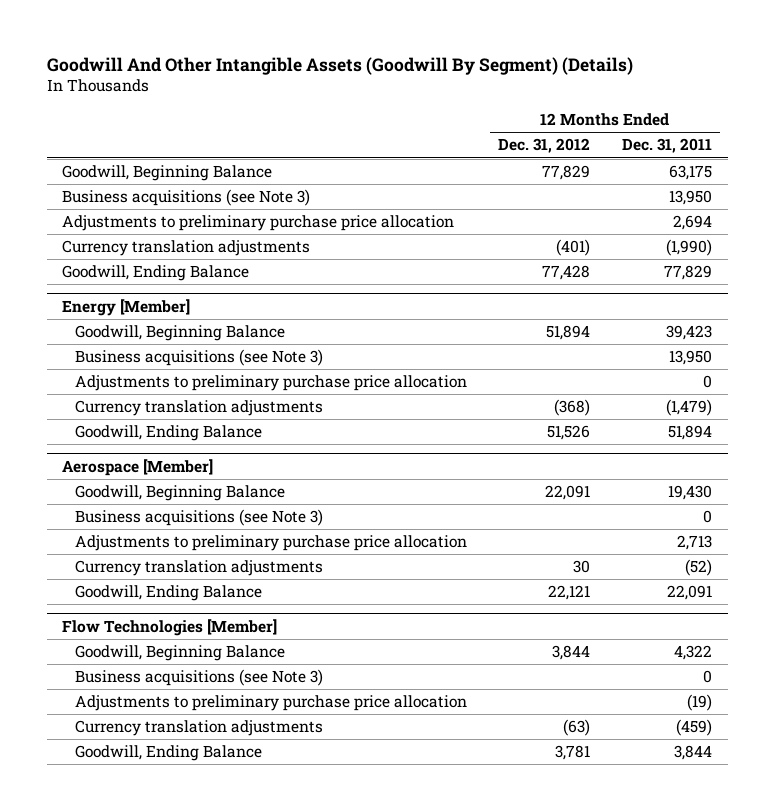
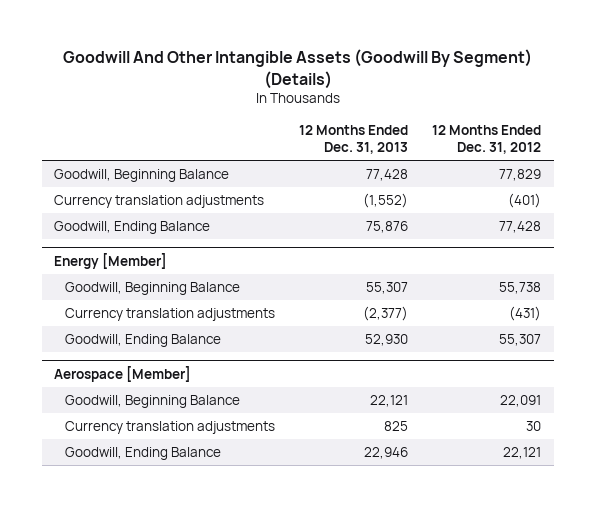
- | 12 Months Ended Dec. 31, 2012 | 12 Months Ended Dec. 31, 2011
+ | 12 Months Ended Dec. 31, 2013 | 12 Months Ended Dec. 31, 2012
- Business acquisitions (see Note 3) | | 13,950
- Adjustments to preliminary purchase price allocation | | 2,694
@ Energy [Member]
- Goodwill, Beginning Balance | 51,894 | 39,423
- Business acquisitions (see Note 3) | | 13,950
- Adjustments to preliminary purchase price allocation | | 0
- Currency translation adjustments | (368) | (1,479)
- Goodwill, Ending Balance | 51,526 | 51,894
+ Goodwill, Beginning Balance | 55,307 | 55,738
+ Currency translation adjustments | (2,377) | (431)
+ Goodwill, Ending Balance | 52,930 | 55,307
@ Aerospace [Member]
- Business acquisitions (see Note 3) | | 0
- Adjustments to preliminary purchase price allocation | | 2,713
- Flow Technologies [Member]
- Goodwill, Beginning Balance | 3,844 | 4,322
- Business acquisitions (see Note 3) | | 0
- Adjustments to preliminary purchase price allocation | | (19)
- Currency translation adjustments | (63) | (459)
- Goodwill, Ending Balance | 3,781 | 3,844

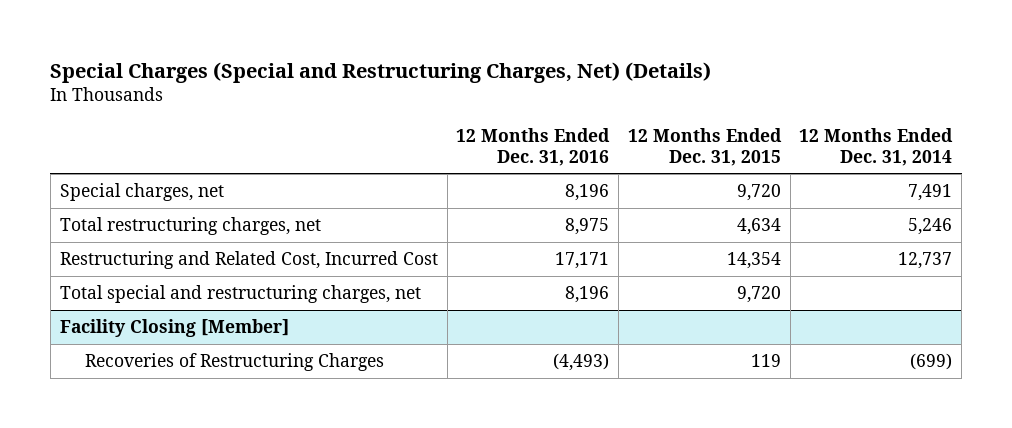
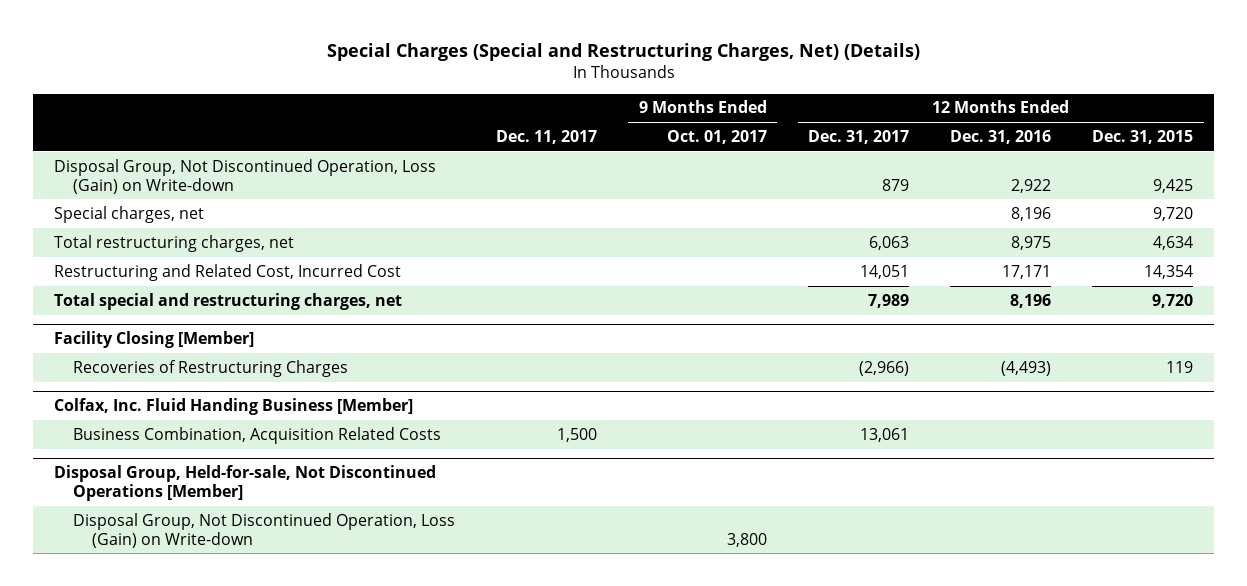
- | 12 Months Ended Dec. 31, 2016 | 12 Months Ended Dec. 31, 2015 | 12 Months Ended Dec. 31, 2014
+ | Dec. 11, 2017 | 9 Months Ended Oct. 01, 2017 | 12 Months Ended Dec. 31, 2017 | 12 Months Ended Dec. 31, 2016 | 12 Months Ended Dec. 31, 2015
+ Disposal Group, Not Discontinued Operation, Loss (Gain) on Write-down | | | 879 | 2,922 | 9,425
+ Colfax, Inc. Fluid Handing Business [Member]
+ Business Combination, Acquisition Related Costs | 1,500 | | 13,061 | |
+ Disposal Group, Held-for-sale, Not Discontinued Operations [Member]
+ Disposal Group, Not Discontinued Operation, Loss (Gain) on Write-down | | 3,800 | | |

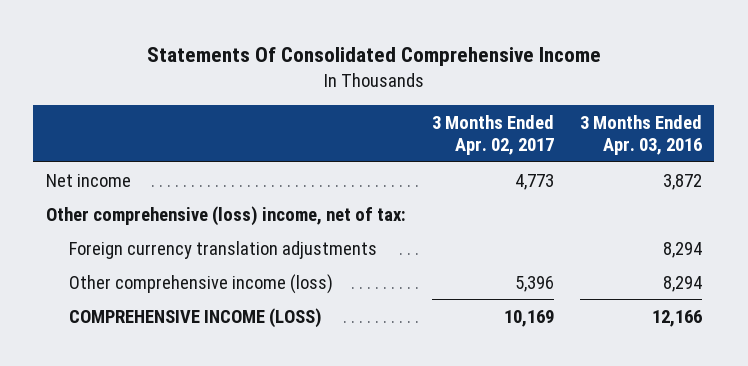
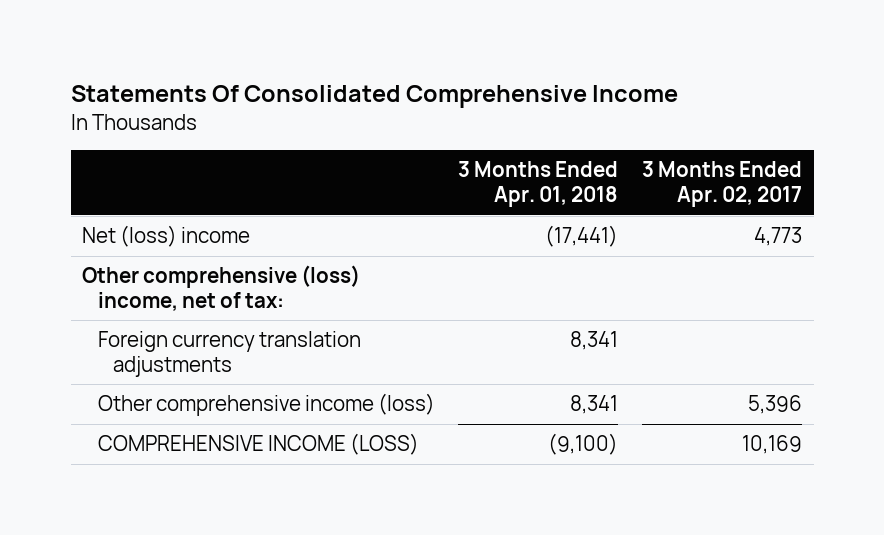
- | 3 Months Ended Apr. 02, 2017 | 3 Months Ended Apr. 03, 2016
+ | 3 Months Ended Apr. 01, 2018 | 3 Months Ended Apr. 02, 2017
- Net income | 4,773 | 3,872
+ Net (loss) income | (17,441) | 4,773

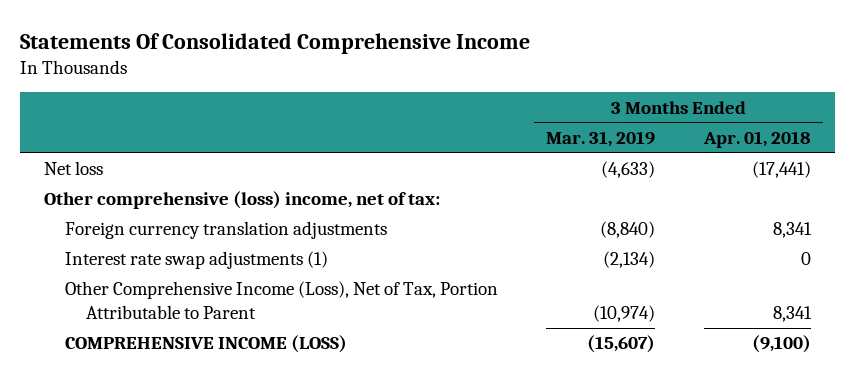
- | 3 Months Ended Apr. 01, 2018 | 3 Months Ended Apr. 02, 2017
+ | 3 Months Ended Mar. 31, 2019 | 3 Months Ended Apr. 01, 2018
- Net (loss) income | (17,441) | 4,773
+ Net loss | (4,633) | (17,441)
- Other comprehensive income (loss) | 8,341 | 5,396
+ Interest rate swap adjustments (1) | (2,134) | 0
+ Other Comprehensive Income (Loss), Net of Tax, Portion Attributable to Parent | (10,974) | 8,341

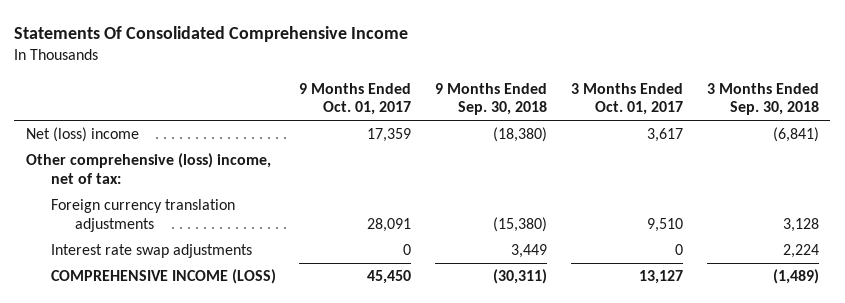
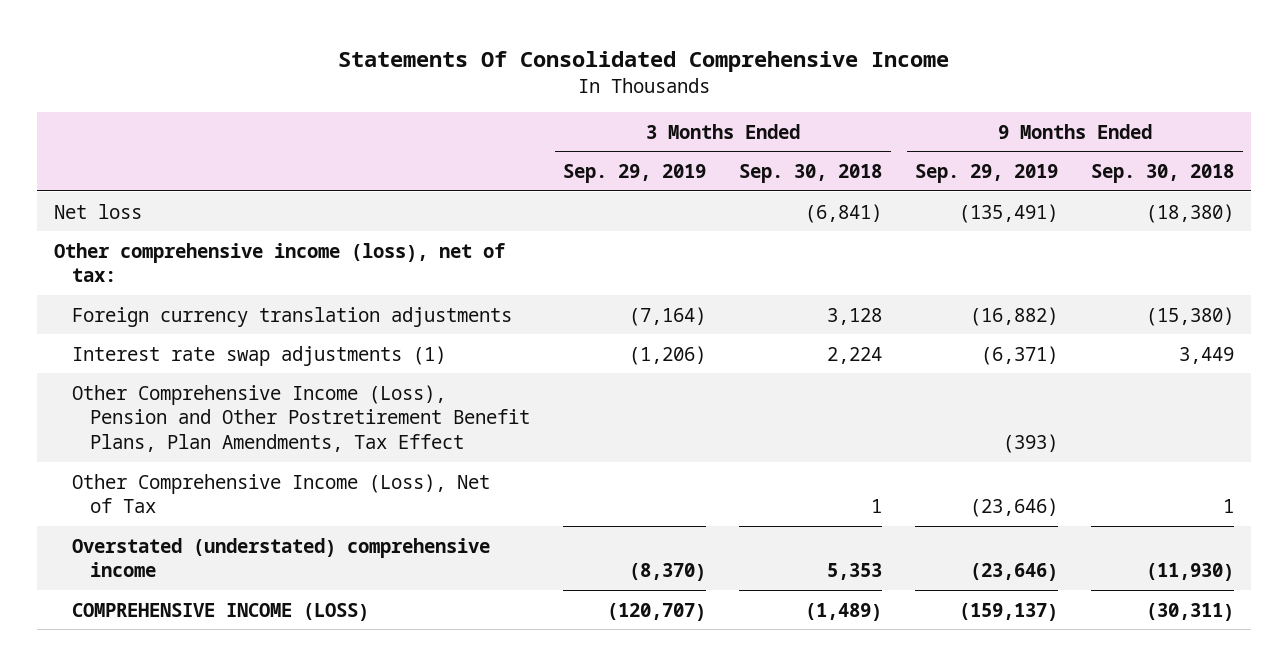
- | 9 Months Ended Oct. 01, 2017 | 9 Months Ended Sep. 30, 2018 | 3 Months Ended Oct. 01, 2017 | 3 Months Ended Sep. 30, 2018
+ | 3 Months Ended Sep. 29, 2019 | 3 Months Ended Sep. 30, 2018 | 9 Months Ended Sep. 29, 2019 | 9 Months Ended Sep. 30, 2018
- Net (loss) income | 17,359 | (18,380) | 3,617 | (6,841)
- Other comprehensive (loss) income, net of tax:
+ Net loss | | (6,841) | (135,491) | (18,380)
+ Other comprehensive income (loss), net of tax:
- Interest rate swap adjustments | 0 | 3,449 | 0 | 2,224
+ Interest rate swap adjustments (1) | (1,206) | 2,224 | (6,371) | 3,449
+ Other Comprehensive Income (Loss), Pension and Other Postretirement Benefit Plans, Plan Amendments, Tax Effect | | | (393) |
+ Other Comprehensive Income (Loss), Net of Tax | | 1 | (23,646) | 1
+ Overstated (understated) comprehensive income | (8,370) | 5,353 | (23,646) | (11,930)

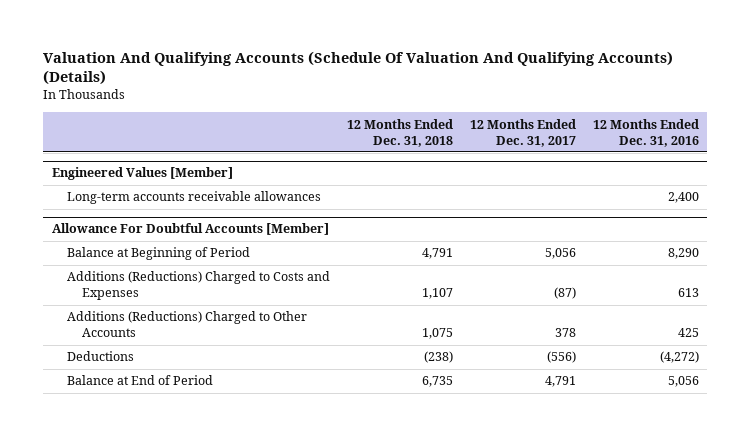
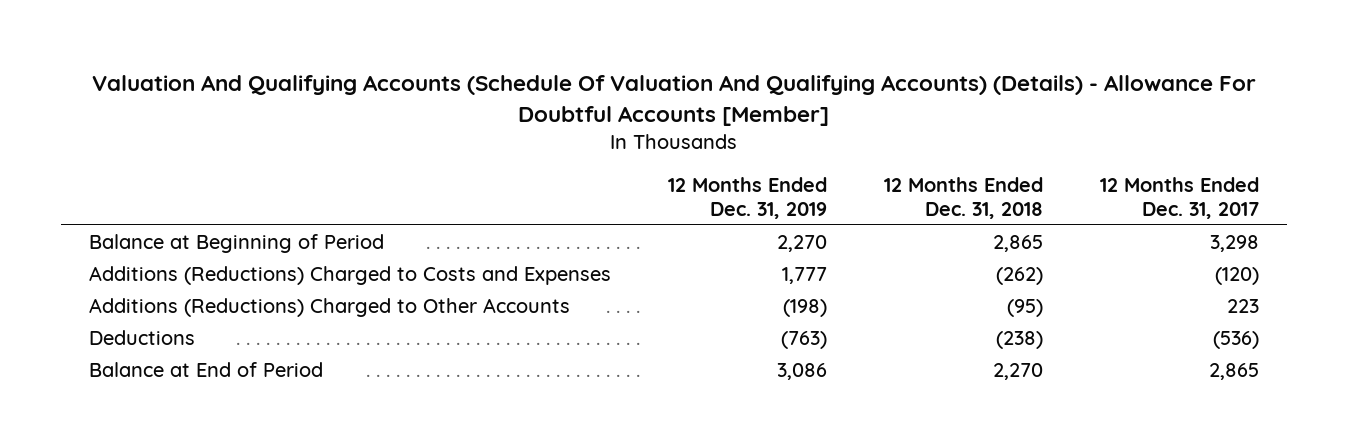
- Valuation And Qualifying Accounts (Schedule Of Valuation And Qualifying Accounts) (Details)
+ Valuation And Qualifying Accounts (Schedule Of Valuation And Qualifying Accounts) (Details) - Allowance For Doubtful Accounts [Member]
- | 12 Months Ended Dec. 31, 2018 | 12 Months Ended Dec. 31, 2017 | 12 Months Ended Dec. 31, 2016
+ | 12 Months Ended Dec. 31, 2019 | 12 Months Ended Dec. 31, 2018 | 12 Months Ended Dec. 31, 2017
- Engineered Values [Member]
- Long-term accounts receivable allowances | | | 2,400
- Allowance For Doubtful Accounts [Member]
- Balance at Beginning of Period | 4,791 | 5,056 | 8,290
- Additions (Reductions) Charged to Costs and Expenses | 1,107 | (87) | 613
- Additions (Reductions) Charged to Other Accounts | 1,075 | 378 | 425
- Deductions | (238) | (556) | (4,272)
- Balance at End of Period | 6,735 | 4,791 | 5,056
+ Balance at Beginning of Period | 2,270 | 2,865 | 3,298
+ Additions (Reductions) Charged to Costs and Expenses | 1,777 | (262) | (120)
+ Additions (Reductions) Charged to Other Accounts | (198) | (95) | 223
+ Deductions | (763) | (238) | (536)
+ Balance at End of Period | 3,086 | 2,270 | 2,865

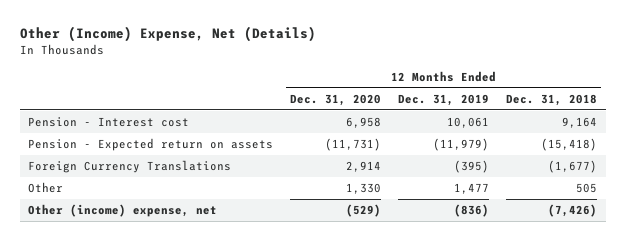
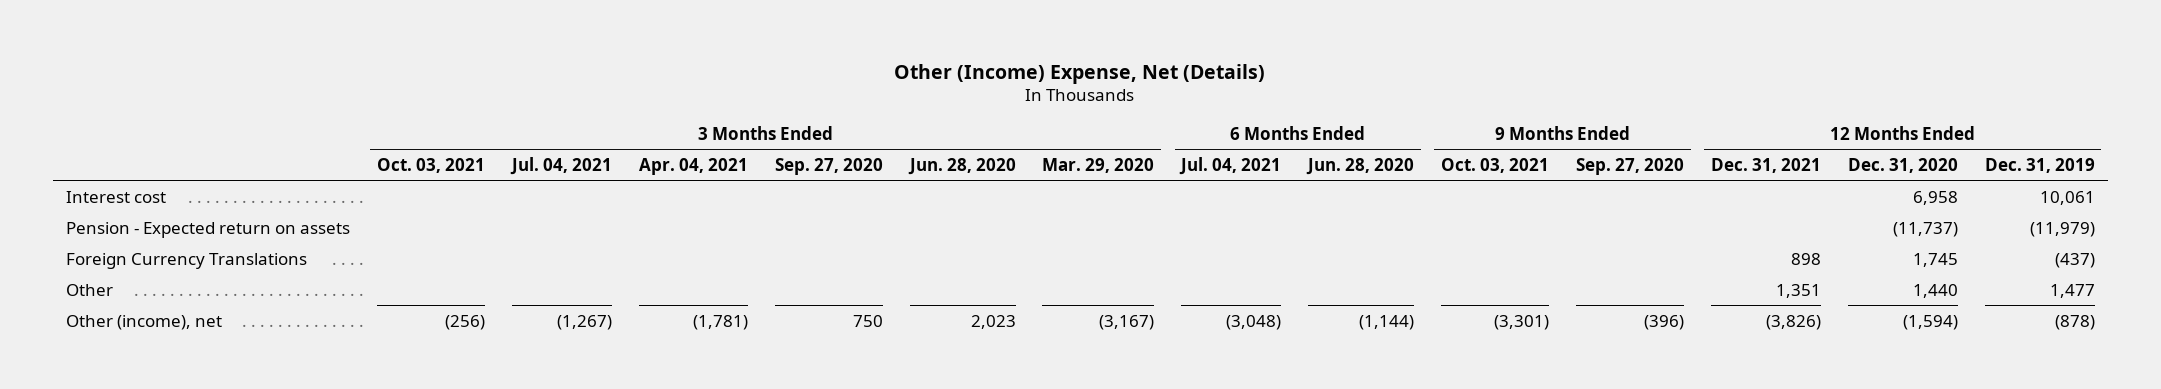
- | 12 Months Ended Dec. 31, 2020 | 12 Months Ended Dec. 31, 2019 | 12 Months Ended Dec. 31, 2018
+ | 3 Months Ended Oct. 03, 2021 | 3 Months Ended Jul. 04, 2021 | 3 Months Ended Apr. 04, 2021 | 3 Months Ended Sep. 27, 2020 | 3 Months Ended Jun. 28, 2020 | 3 Months Ended Mar. 29, 2020 | 6 Months Ended Jul. 04, 2021 | 6 Months Ended Jun. 28, 2020 | 9 Months Ended Oct. 03, 2021 | 9 Months Ended Sep. 27, 2020 | 12 Months Ended Dec. 31, 2021 | 12 Months Ended Dec. 31, 2020 | 12 Months Ended Dec. 31, 2019
- Pension - Interest cost | 6,958 | 10,061 | 9,164
- Pension - Expected return on assets | (11,731) | (11,979) | (15,418)
- Foreign Currency Translations | 2,914 | (395) | (1,677)
- Other | 1,330 | 1,477 | 505
- Other (income) expense, net | (529) | (836) | (7,426)
+ Interest cost | | | | | | | | | | | | 6,958 | 10,061
+ Pension - Expected return on assets | | | | | | | | | | | | (11,737) | (11,979)
+ Foreign Currency Translations | | | | | | | | | | | 898 | 1,745 | (437)
+ Other | | | | | | | | | | | 1,351 | 1,440 | 1,477
+ Other (income), net | (256) | (1,267) | (1,781) | 750 | 2,023 | (3,167) | (3,048) | (1,144) | (3,301) | (396) | (3,826) | (1,594) | (878)

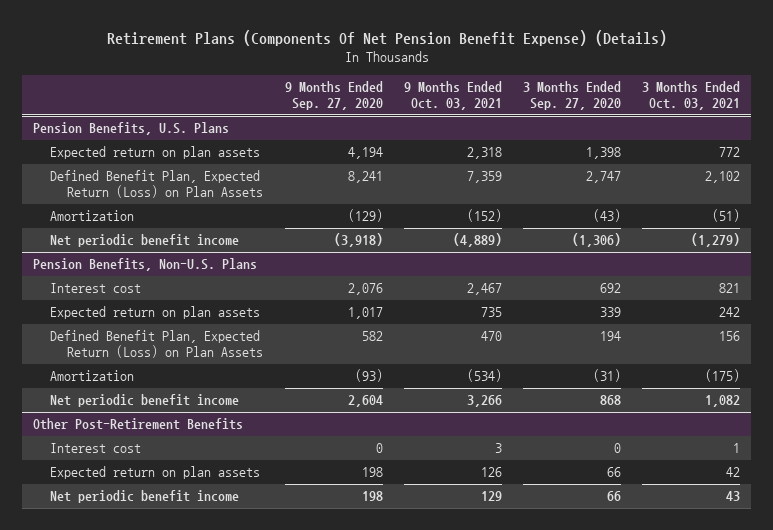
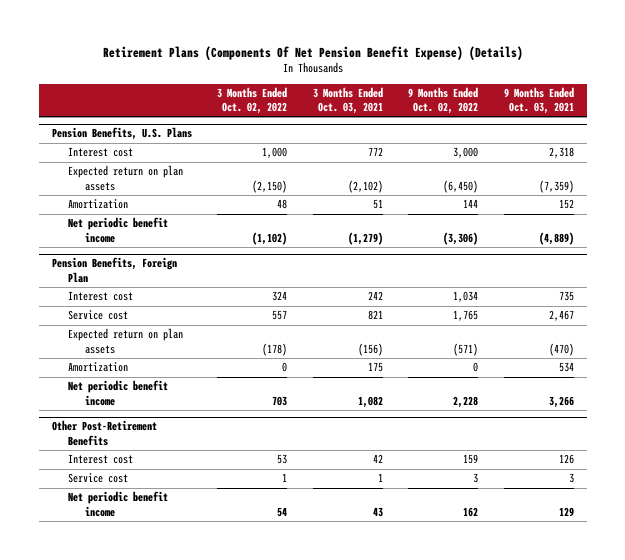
- | 9 Months Ended Sep. 27, 2020 | 9 Months Ended Oct. 03, 2021 | 3 Months Ended Sep. 27, 2020 | 3 Months Ended Oct. 03, 2021
+ | 3 Months Ended Oct. 02, 2022 | 3 Months Ended Oct. 03, 2021 | 9 Months Ended Oct. 02, 2022 | 9 Months Ended Oct. 03, 2021
@ Pension Benefits, U.S. Plans
- Expected return on plan assets | 4,194 | 2,318 | 1,398 | 772
- Defined Benefit Plan, Expected Return (Loss) on Plan Assets | 8,241 | 7,359 | 2,747 | 2,102
- Amortization | (129) | (152) | (43) | (51)
+ Interest cost | 1,000 | 772 | 3,000 | 2,318
+ Expected return on plan assets | (2,150) | (2,102) | (6,450) | (7,359)
+ Amortization | 48 | 51 | 144 | 152
- Pension Benefits, Non-U.S. Plans
- Interest cost | 2,076 | 2,467 | 692 | 821
- Expected return on plan assets | 1,017 | 735 | 339 | 242
- Defined Benefit Plan, Expected Return (Loss) on Plan Assets | 582 | 470 | 194 | 156
- Amortization | (93) | (534) | (31) | (175)
+ Pension Benefits, Foreign Plan
+ Interest cost | 324 | 242 | 1,034 | 735
+ Service cost | 557 | 821 | 1,765 | 2,467
+ Expected return on plan assets | (178) | (156) | (571) | (470)
+ Amortization | 0 | 175 | 0 | 534
@ Other Post-Retirement Benefits
- Interest cost | 0 | 3 | 0 | 1
- Expected return on plan assets | 198 | 126 | 66 | 42
+ Interest cost | 53 | 42 | 159 | 126
+ Service cost | 1 | 1 | 3 | 3

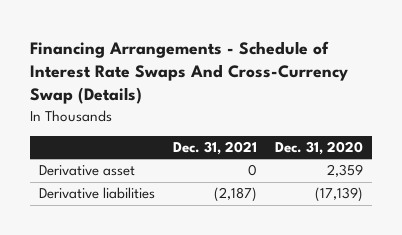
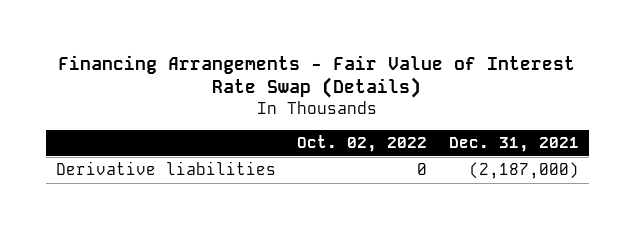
- Financing Arrangements - Schedule of Interest Rate Swaps And Cross-Currency Swap (Details)
+ Financing Arrangements - Fair Value of Interest Rate Swap (Details)
- | Dec. 31, 2021 | Dec. 31, 2020
+ | Oct. 02, 2022 | Dec. 31, 2021
- Derivative asset | 0 | 2,359
- Derivative liabilities | (2,187) | (17,139)
+ Derivative liabilities | 0 | (2,187,000)

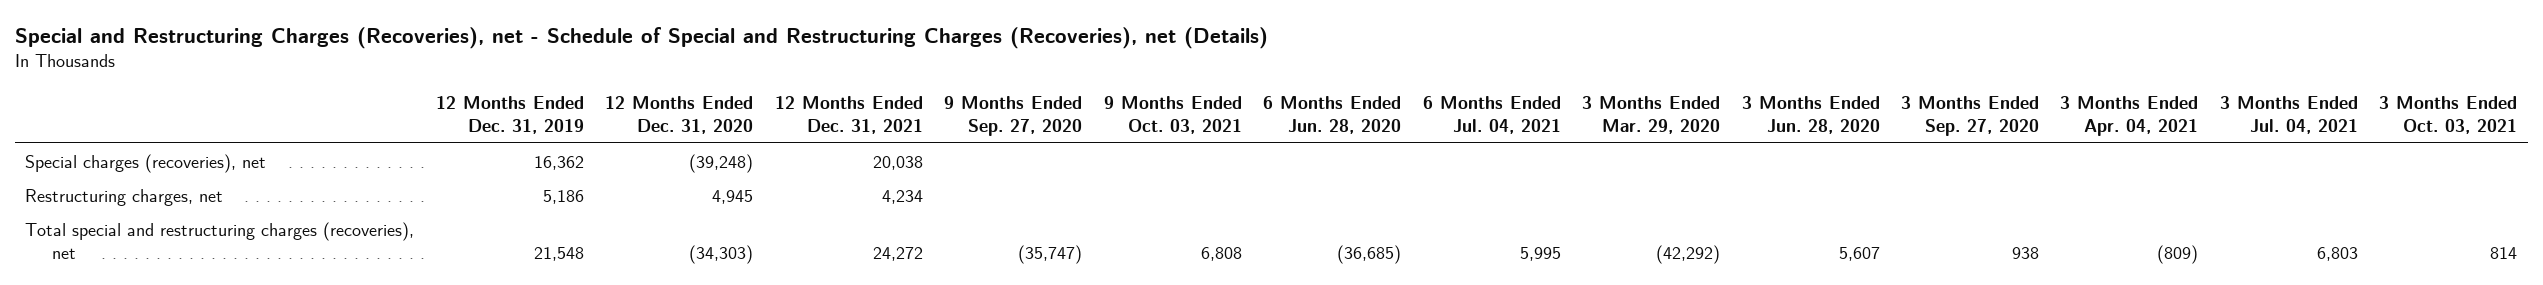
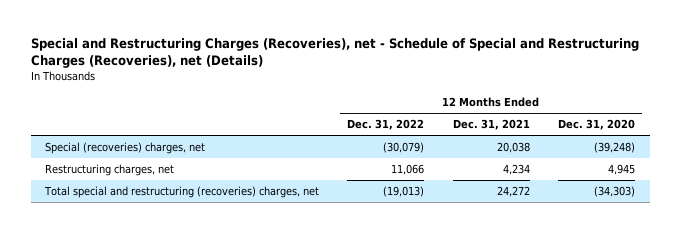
- | 12 Months Ended Dec. 31, 2019 | 12 Months Ended Dec. 31, 2020 | 12 Months Ended Dec. 31, 2021 | 9 Months Ended Sep. 27, 2020 | 9 Months Ended Oct. 03, 2021 | 6 Months Ended Jun. 28, 2020 | 6 Months Ended Jul. 04, 2021 | 3 Months Ended Mar. 29, 2020 | 3 Months Ended Jun. 28, 2020 | 3 Months Ended Sep. 27, 2020 | 3 Months Ended Apr. 04, 2021 | 3 Months Ended Jul. 04, 2021 | 3 Months Ended Oct. 03, 2021
+ | 12 Months Ended Dec. 31, 2022 | 12 Months Ended Dec. 31, 2021 | 12 Months Ended Dec. 31, 2020
- Special charges (recoveries), net | 16,362 | (39,248) | 20,038 | | | | | | | | | |
+ Special (recoveries) charges, net | (30,079) | 20,038 | (39,248)
- Total special and restructuring charges (recoveries), net | 21,548 | (34,303) | 24,272 | (35,747) | 6,808 | (36,685) | 5,995 | (42,292) | 5,607 | 938 | (809) | 6,803 | 814
+ Total special and restructuring (recoveries) charges, net | (19,013) | 24,272 | (34,303)

